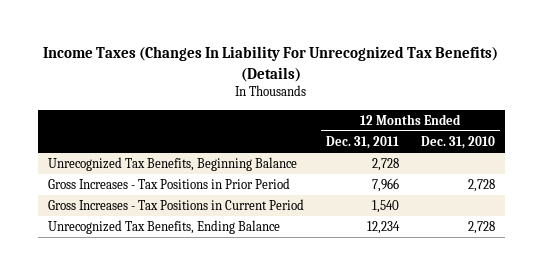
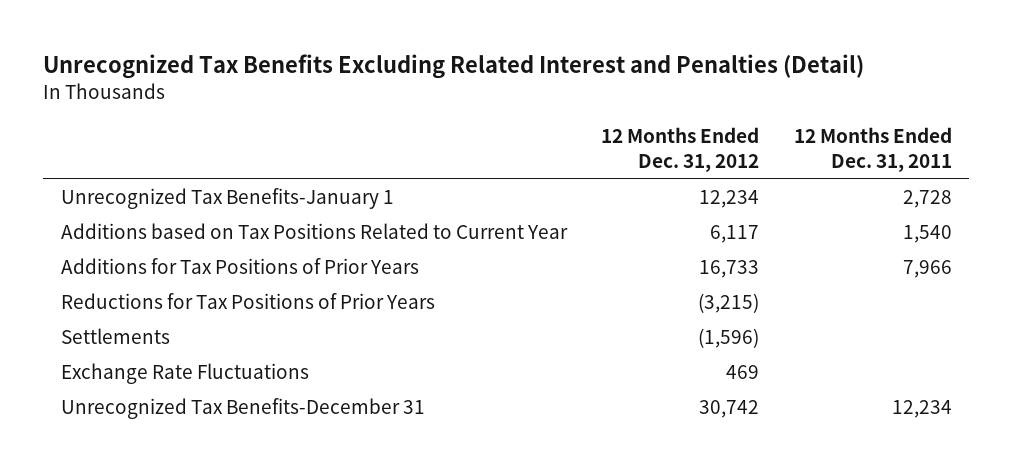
- Income Taxes (Changes In Liability For Unrecognized Tax Benefits) (Details)
+ Unrecognized Tax Benefits Excluding Related Interest and Penalties (Detail)
- | 12 Months Ended Dec. 31, 2011 | 12 Months Ended Dec. 31, 2010
+ | 12 Months Ended Dec. 31, 2012 | 12 Months Ended Dec. 31, 2011
- Unrecognized Tax Benefits, Beginning Balance | 2,728 |
- Gross Increases - Tax Positions in Prior Period | 7,966 | 2,728
- Gross Increases - Tax Positions in Current Period | 1,540 |
- Unrecognized Tax Benefits, Ending Balance | 12,234 | 2,728
+ Unrecognized Tax Benefits-January 1 | 12,234 | 2,728
+ Additions based on Tax Positions Related to Current Year | 6,117 | 1,540
+ Additions for Tax Positions of Prior Years | 16,733 | 7,966
+ Reductions for Tax Positions of Prior Years | (3,215) |
+ Settlements | (1,596) |
+ Exchange Rate Fluctuations | 469 |
+ Unrecognized Tax Benefits-December 31 | 30,742 | 12,234

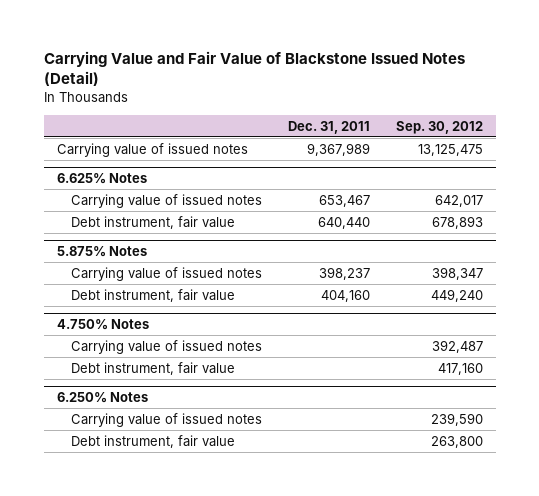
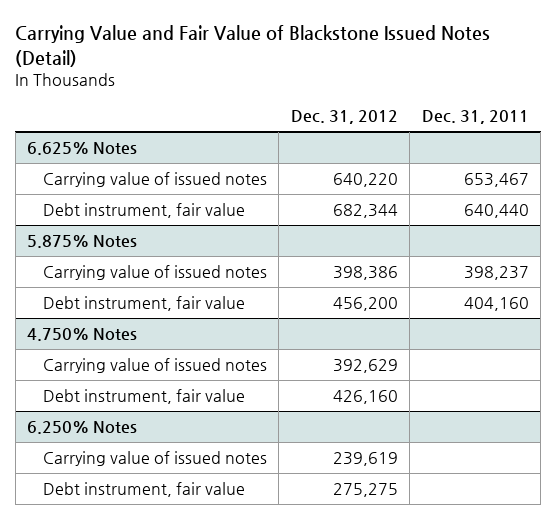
- | Dec. 31, 2011 | Sep. 30, 2012
+ | Dec. 31, 2012 | Dec. 31, 2011
- Carrying value of issued notes | 9,367,989 | 13,125,475

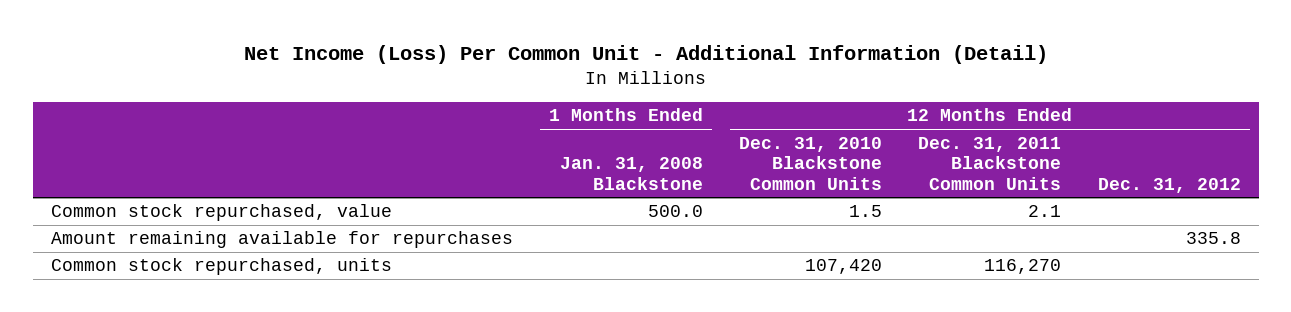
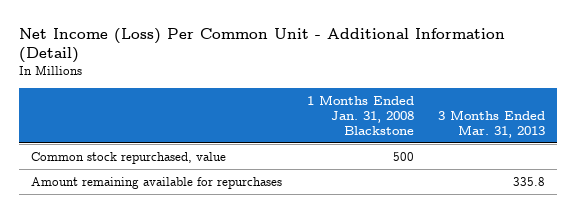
- | 1 Months Ended Jan. 31, 2008 Blackstone | 12 Months Ended Dec. 31, 2010 Blackstone Common Units | 12 Months Ended Dec. 31, 2011 Blackstone Common Units | 12 Months Ended Dec. 31, 2012
+ | 1 Months Ended Jan. 31, 2008 Blackstone | 3 Months Ended Mar. 31, 2013
- Common stock repurchased, value | 500.0 | 1.5 | 2.1 |
+ Common stock repurchased, value | 500 |
- Common stock repurchased, units | | 107,420 | 116,270 |

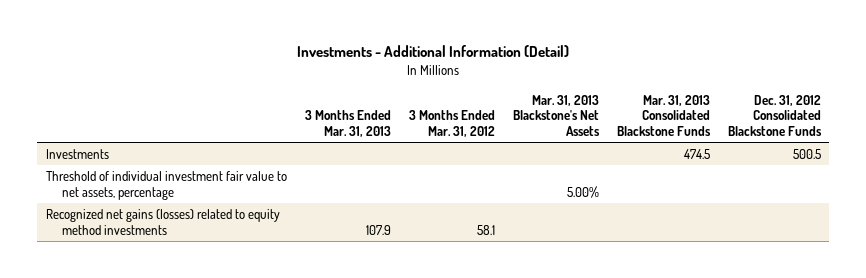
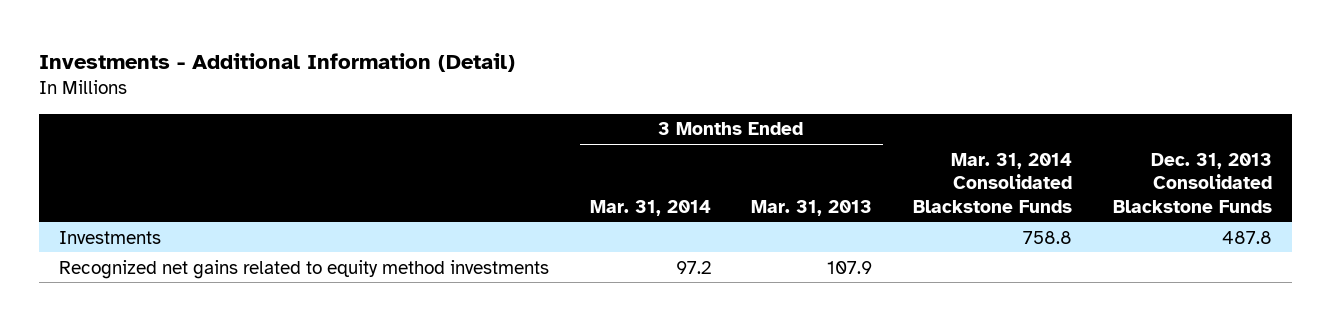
- | 3 Months Ended Mar. 31, 2013 | 3 Months Ended Mar. 31, 2012 | Mar. 31, 2013 Blackstone's Net Assets | Mar. 31, 2013 Consolidated Blackstone Funds | Dec. 31, 2012 Consolidated Blackstone Funds
+ | 3 Months Ended Mar. 31, 2014 | 3 Months Ended Mar. 31, 2013 | Mar. 31, 2014 Consolidated Blackstone Funds | Dec. 31, 2013 Consolidated Blackstone Funds
- Threshold of individual investment fair value to net assets, percentage | | | 5.00% | |
- Recognized net gains (losses) related to equity method investments | 107.9 | 58.1 | | |
+ Recognized net gains related to equity method investments | 97.2 | 107.9 | |

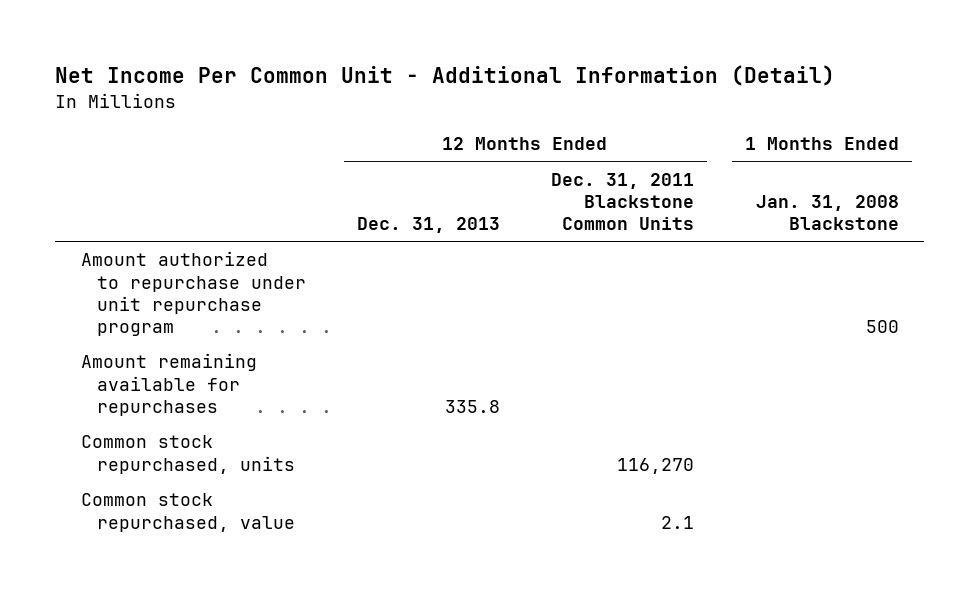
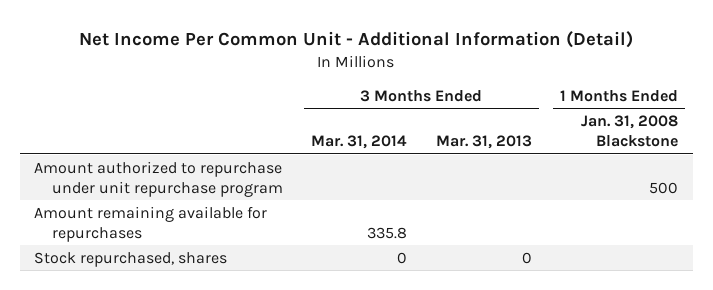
- | 12 Months Ended Dec. 31, 2013 | 12 Months Ended Dec. 31, 2011 Blackstone Common Units | 1 Months Ended Jan. 31, 2008 Blackstone
+ | 3 Months Ended Mar. 31, 2014 | 3 Months Ended Mar. 31, 2013 | 1 Months Ended Jan. 31, 2008 Blackstone
- Common stock repurchased, units | | 116,270 |
- Common stock repurchased, value | | 2.1 |
+ Stock repurchased, shares | 0 | 0 |

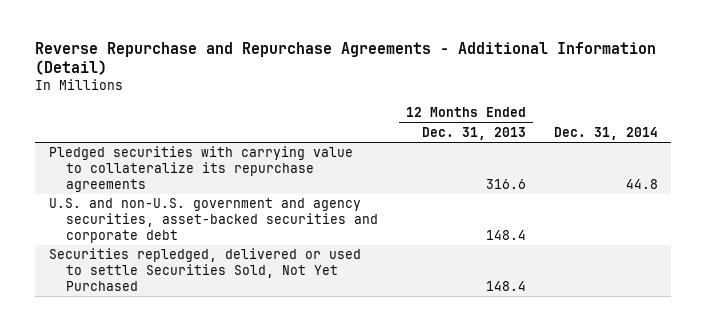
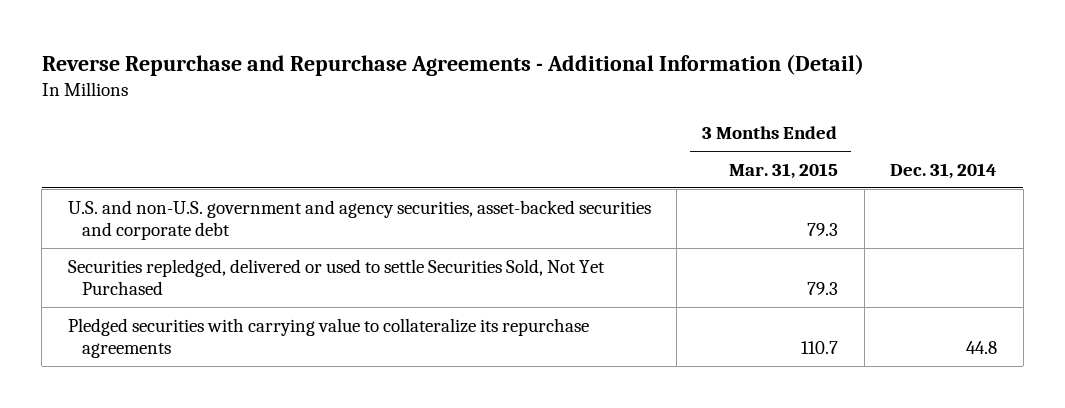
- | 12 Months Ended Dec. 31, 2013 | Dec. 31, 2014
+ | 3 Months Ended Mar. 31, 2015 | Dec. 31, 2014
moved down: Pledged securities with carrying value to collateralize its repurchase agreements | 110.7 | 44.8

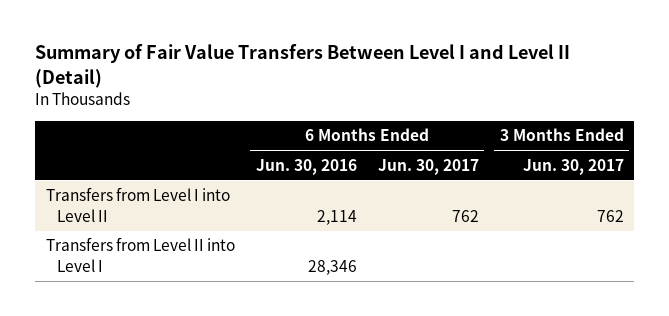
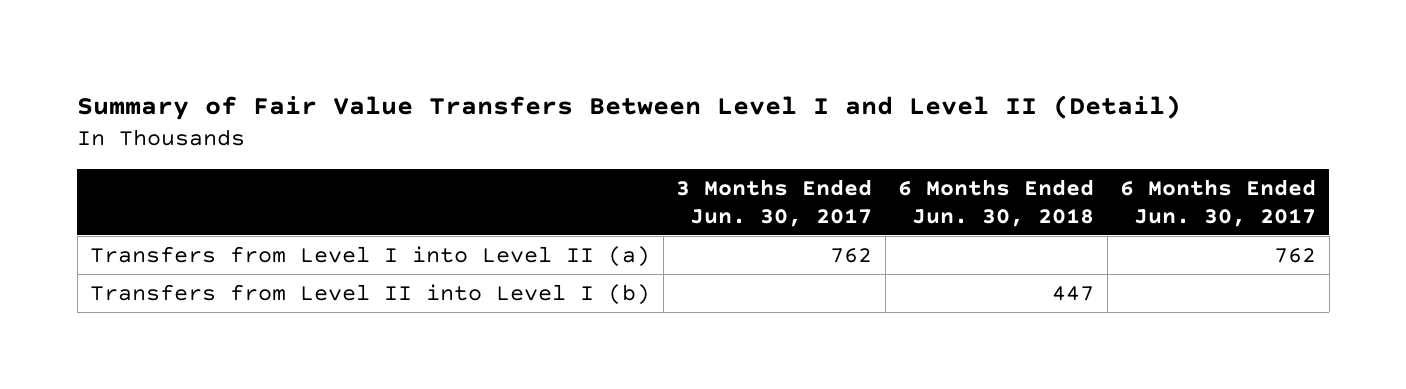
- | 6 Months Ended Jun. 30, 2016 | 6 Months Ended Jun. 30, 2017 | 3 Months Ended Jun. 30, 2017
+ | 3 Months Ended Jun. 30, 2017 | 6 Months Ended Jun. 30, 2018 | 6 Months Ended Jun. 30, 2017
- Transfers from Level I into Level II | 2,114 | 762 | 762
- Transfers from Level II into Level I | 28,346 | |
+ Transfers from Level I into Level II (a) | 762 | | 762
+ Transfers from Level II into Level I (b) | | 447 |

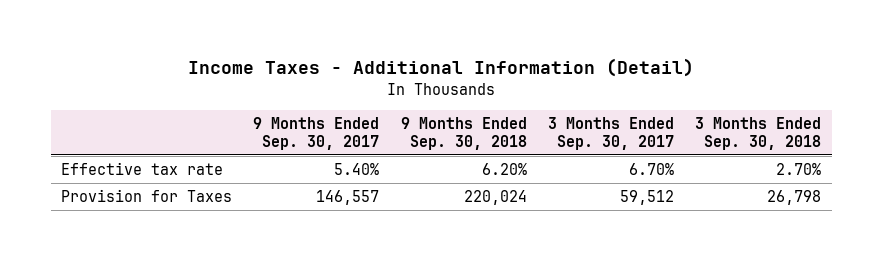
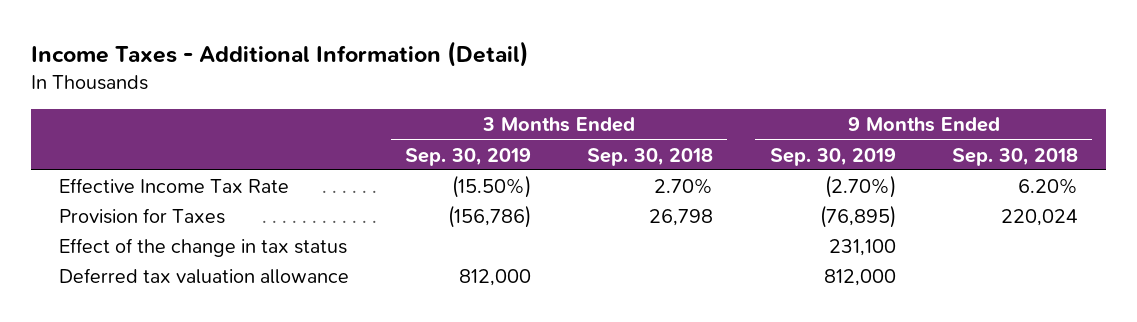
- | 9 Months Ended Sep. 30, 2017 | 9 Months Ended Sep. 30, 2018 | 3 Months Ended Sep. 30, 2017 | 3 Months Ended Sep. 30, 2018
+ | 3 Months Ended Sep. 30, 2019 | 3 Months Ended Sep. 30, 2018 | 9 Months Ended Sep. 30, 2019 | 9 Months Ended Sep. 30, 2018
- Effective tax rate | 5.40% | 6.20% | 6.70% | 2.70%
+ Effective Income Tax Rate | (15.50%) | 2.70% | (2.70%) | 6.20%
+ Effect of the change in tax status | | | 231,100 |
+ Deferred tax valuation allowance | 812,000 | | 812,000 |

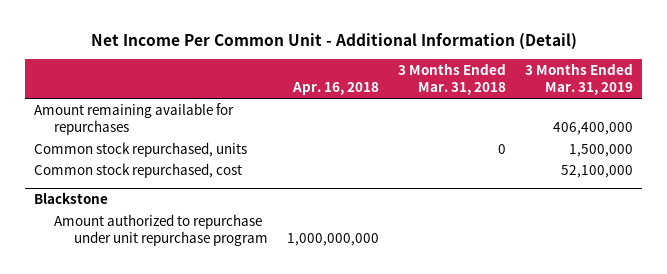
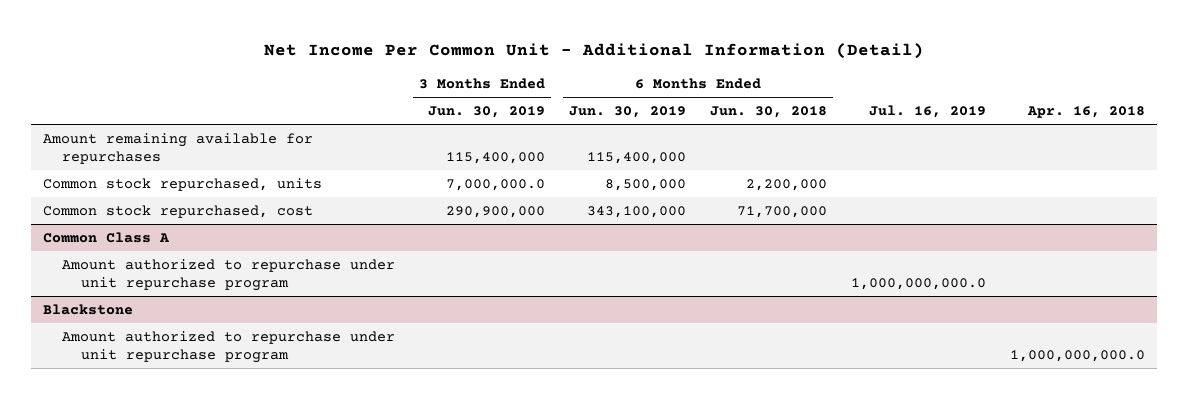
- | Apr. 16, 2018 | 3 Months Ended Mar. 31, 2018 | 3 Months Ended Mar. 31, 2019
+ | 3 Months Ended Jun. 30, 2019 | 6 Months Ended Jun. 30, 2019 | 6 Months Ended Jun. 30, 2018 | Jul. 16, 2019 | Apr. 16, 2018
+ Common Class A
+ Amount authorized to repurchase under unit repurchase program | | | | 1,000,000,000.0 |
@ Blackstone
- Amount authorized to repurchase under unit repurchase program | 1,000,000,000 | |
+ Amount authorized to repurchase under unit repurchase program | | | | | 1,000,000,000.0

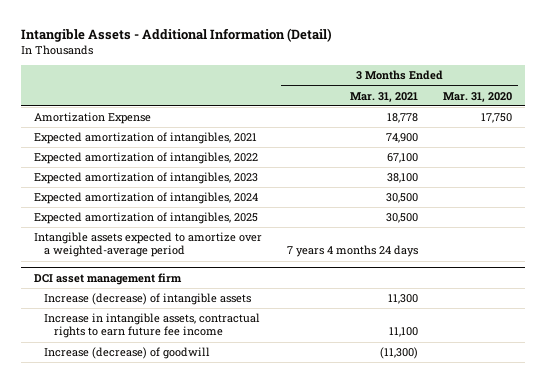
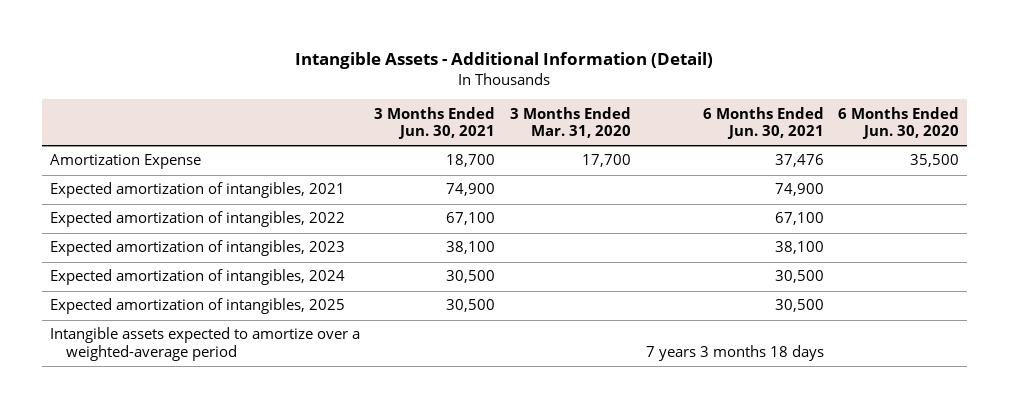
- | 3 Months Ended Mar. 31, 2021 | 3 Months Ended Mar. 31, 2020
+ | 3 Months Ended Jun. 30, 2021 | 3 Months Ended Mar. 31, 2020 | 6 Months Ended Jun. 30, 2021 | 6 Months Ended Jun. 30, 2020
- Amortization Expense | 18,778 | 17,750
+ Amortization Expense | 18,700 | 17,700 | 37,476 | 35,500
- DCI asset management firm
- Increase (decrease) of intangible assets | 11,300 |
- Increase in intangible assets, contractual rights to earn future fee income | 11,100 |
- Increase (decrease) of goodwill | (11,300) |

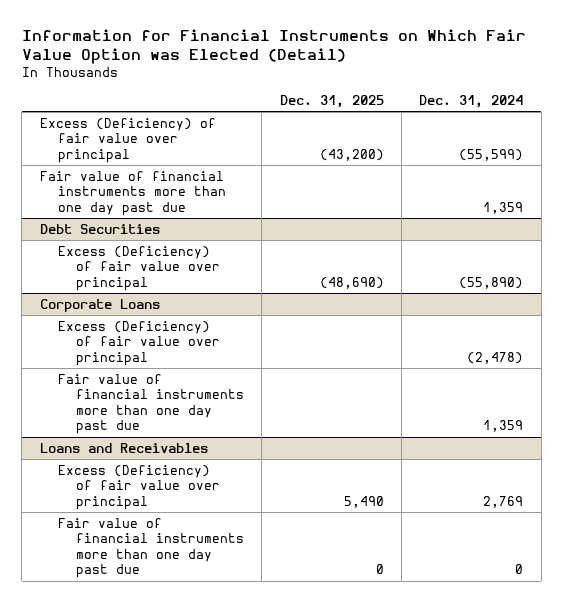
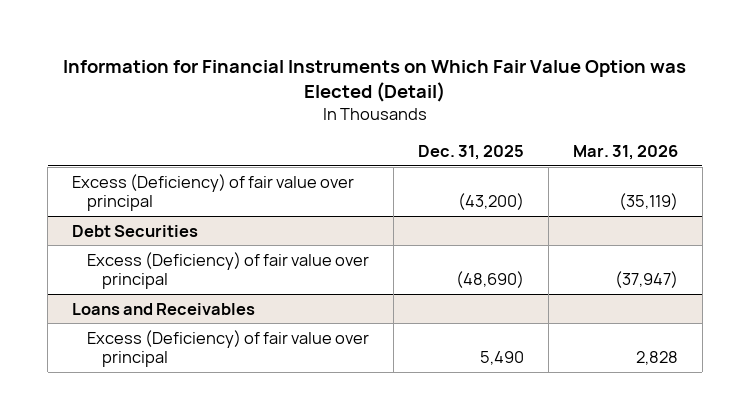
- | Dec. 31, 2025 | Dec. 31, 2024
+ | Dec. 31, 2025 | Mar. 31, 2026
- Fair value of financial instruments more than one day past due | | 1,359
- Corporate Loans
- Excess (Deficiency) of fair value over principal | | (2,478)
- Fair value of financial instruments more than one day past due | | 1,359
@ Loans and Receivables
- Fair value of financial instruments more than one day past due | 0 | 0

